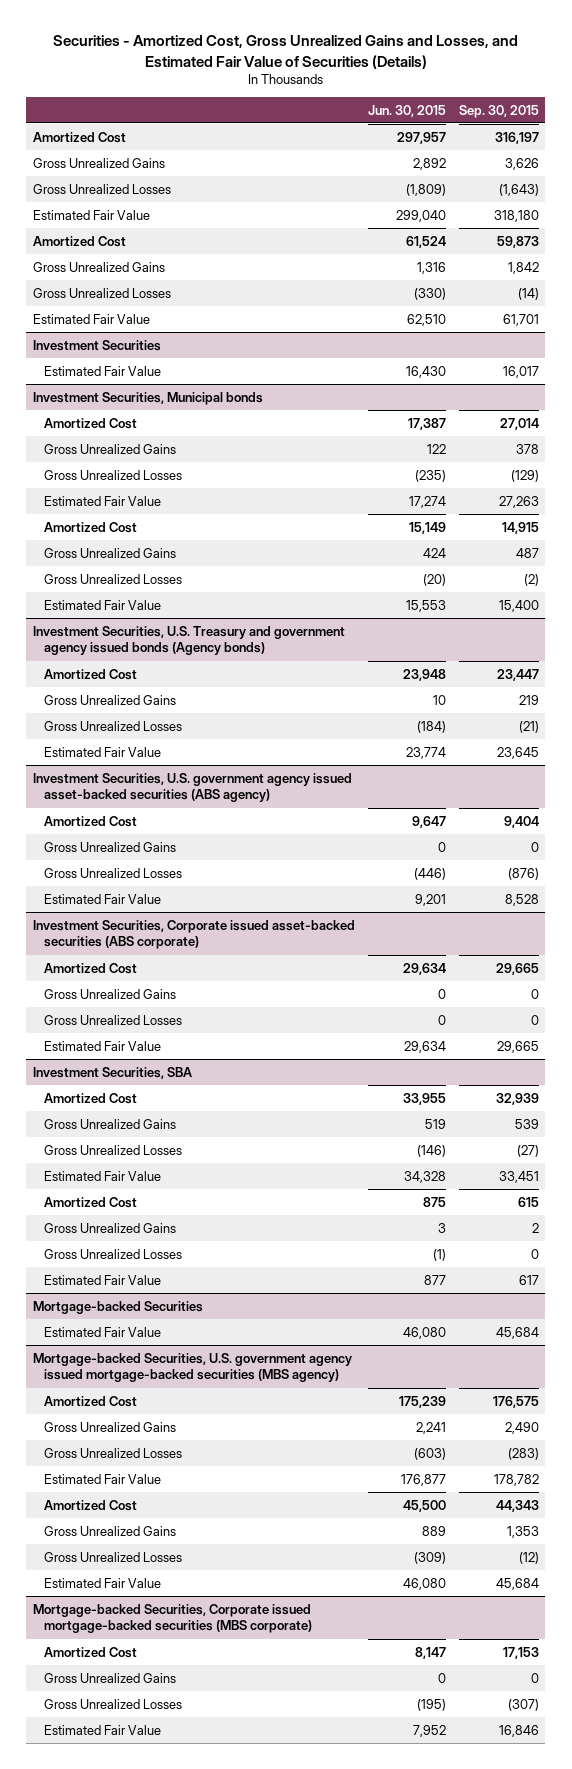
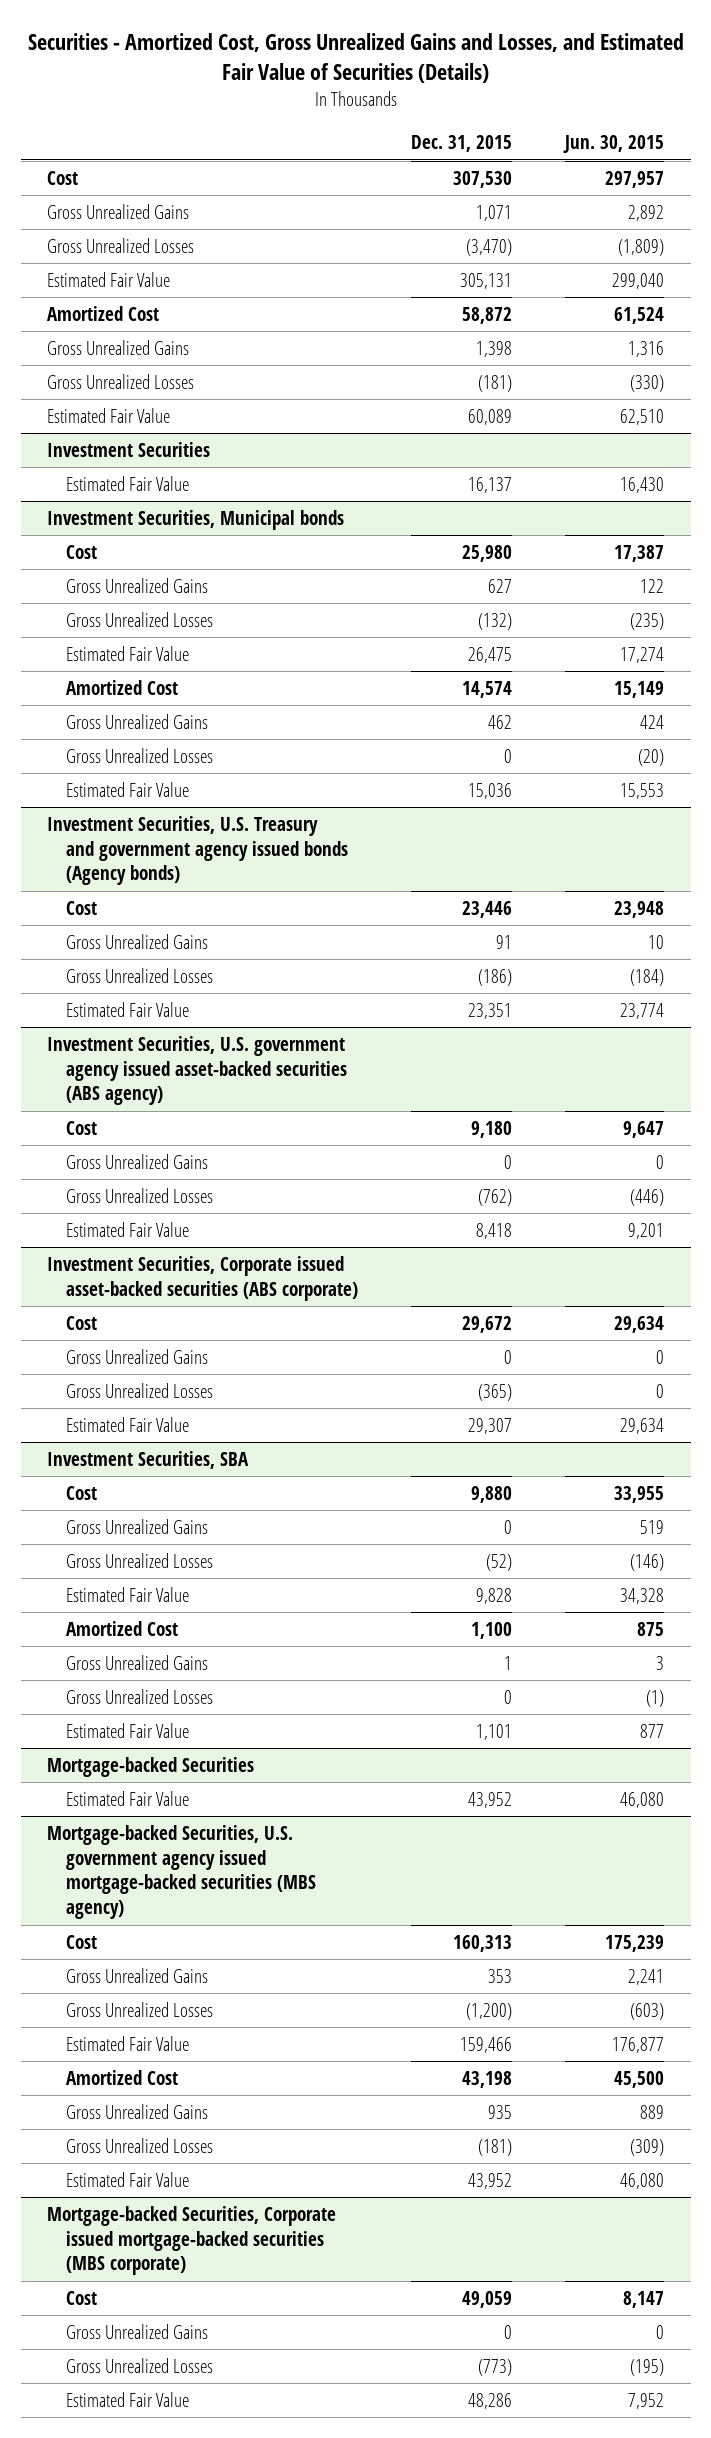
- | Jun. 30, 2015 | Sep. 30, 2015
+ | Dec. 31, 2015 | Jun. 30, 2015
- Amortized Cost | 297,957 | 316,197
+ Cost | 307,530 | 297,957
@ Investment Securities, Municipal bonds
- Amortized Cost | 17,387 | 27,014
+ Cost | 25,980 | 17,387
@ Investment Securities, U.S. Treasury and government agency issued bonds (Agency bonds)
- Amortized Cost | 23,948 | 23,447
+ Cost | 23,446 | 23,948
@ Investment Securities, U.S. government agency issued asset-backed securities (ABS agency)
- Amortized Cost | 9,647 | 9,404
+ Cost | 9,180 | 9,647
@ Investment Securities, Corporate issued asset-backed securities (ABS corporate)
- Amortized Cost | 29,634 | 29,665
+ Cost | 29,672 | 29,634
@ Investment Securities, SBA
- Amortized Cost | 33,955 | 32,939
+ Cost | 9,880 | 33,955
@ Mortgage-backed Securities, U.S. government agency issued mortgage-backed securities (MBS agency)
- Amortized Cost | 175,239 | 176,575
+ Cost | 160,313 | 175,239
@ Mortgage-backed Securities, Corporate issued mortgage-backed securities (MBS corporate)
- Amortized Cost | 8,147 | 17,153
+ Cost | 49,059 | 8,147

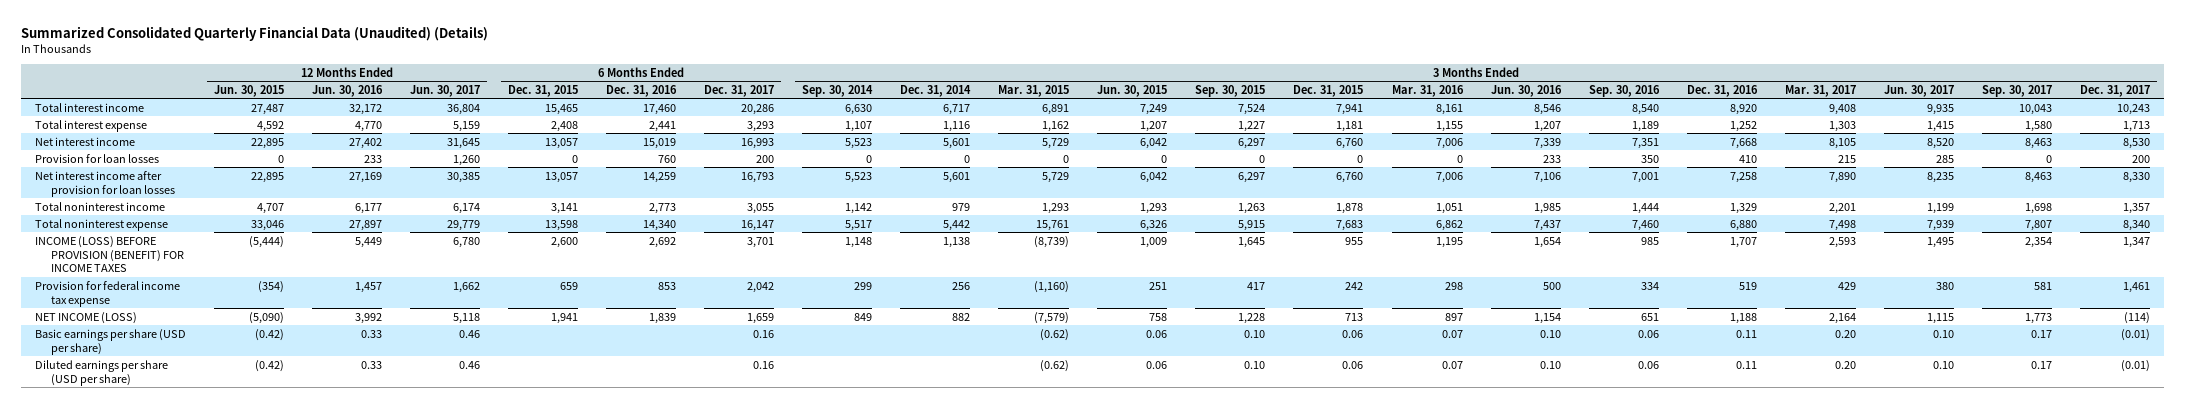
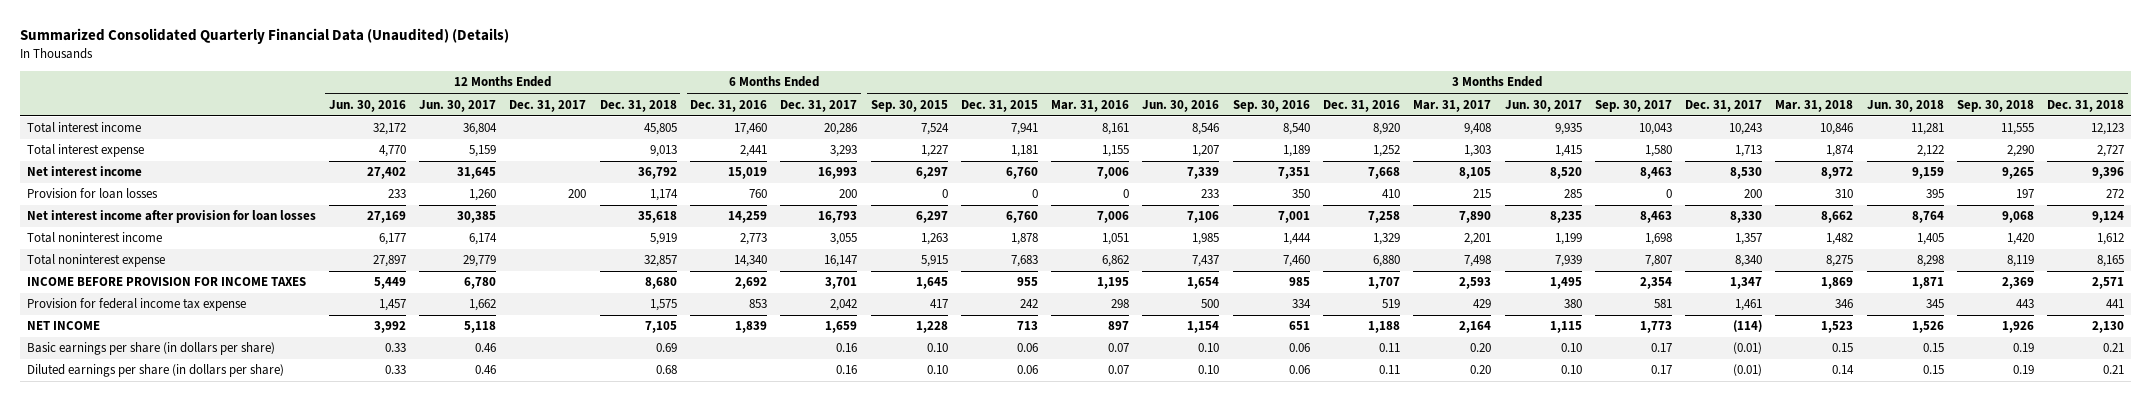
- | 12 Months Ended Jun. 30, 2015 | 12 Months Ended Jun. 30, 2016 | 12 Months Ended Jun. 30, 2017 | 6 Months Ended Dec. 31, 2015 | 6 Months Ended Dec. 31, 2016 | 6 Months Ended Dec. 31, 2017 | 3 Months Ended Sep. 30, 2014 | 3 Months Ended Dec. 31, 2014 | 3 Months Ended Mar. 31, 2015 | 3 Months Ended Jun. 30, 2015 | 3 Months Ended Sep. 30, 2015 | 3 Months Ended Dec. 31, 2015 | 3 Months Ended Mar. 31, 2016 | 3 Months Ended Jun. 30, 2016 | 3 Months Ended Sep. 30, 2016 | 3 Months Ended Dec. 31, 2016 | 3 Months Ended Mar. 31, 2017 | 3 Months Ended Jun. 30, 2017 | 3 Months Ended Sep. 30, 2017 | 3 Months Ended Dec. 31, 2017
+ | 12 Months Ended Jun. 30, 2016 | 12 Months Ended Jun. 30, 2017 | 12 Months Ended Dec. 31, 2017 | 12 Months Ended Dec. 31, 2018 | 6 Months Ended Dec. 31, 2016 | 6 Months Ended Dec. 31, 2017 | 3 Months Ended Sep. 30, 2015 | 3 Months Ended Dec. 31, 2015 | 3 Months Ended Mar. 31, 2016 | 3 Months Ended Jun. 30, 2016 | 3 Months Ended Sep. 30, 2016 | 3 Months Ended Dec. 31, 2016 | 3 Months Ended Mar. 31, 2017 | 3 Months Ended Jun. 30, 2017 | 3 Months Ended Sep. 30, 2017 | 3 Months Ended Dec. 31, 2017 | 3 Months Ended Mar. 31, 2018 | 3 Months Ended Jun. 30, 2018 | 3 Months Ended Sep. 30, 2018 | 3 Months Ended Dec. 31, 2018
- INCOME (LOSS) BEFORE PROVISION (BENEFIT) FOR INCOME TAXES | (5,444) | 5,449 | 6,780 | 2,600 | 2,692 | 3,701 | 1,148 | 1,138 | (8,739) | 1,009 | 1,645 | 955 | 1,195 | 1,654 | 985 | 1,707 | 2,593 | 1,495 | 2,354 | 1,347
+ INCOME BEFORE PROVISION FOR INCOME TAXES | 5,449 | 6,780 | | 8,680 | 2,692 | 3,701 | 1,645 | 955 | 1,195 | 1,654 | 985 | 1,707 | 2,593 | 1,495 | 2,354 | 1,347 | 1,869 | 1,871 | 2,369 | 2,571
- NET INCOME (LOSS) | (5,090) | 3,992 | 5,118 | 1,941 | 1,839 | 1,659 | 849 | 882 | (7,579) | 758 | 1,228 | 713 | 897 | 1,154 | 651 | 1,188 | 2,164 | 1,115 | 1,773 | (114)
- Basic earnings per share (USD per share) | (0.42) | 0.33 | 0.46 | | | 0.16 | | | (0.62) | 0.06 | 0.10 | 0.06 | 0.07 | 0.10 | 0.06 | 0.11 | 0.20 | 0.10 | 0.17 | (0.01)
- Diluted earnings per share (USD per share) | (0.42) | 0.33 | 0.46 | | | 0.16 | | | (0.62) | 0.06 | 0.10 | 0.06 | 0.07 | 0.10 | 0.06 | 0.11 | 0.20 | 0.10 | 0.17 | (0.01)
+ NET INCOME | 3,992 | 5,118 | | 7,105 | 1,839 | 1,659 | 1,228 | 713 | 897 | 1,154 | 651 | 1,188 | 2,164 | 1,115 | 1,773 | (114) | 1,523 | 1,526 | 1,926 | 2,130
+ Basic earnings per share (in dollars per share) | 0.33 | 0.46 | | 0.69 | | 0.16 | 0.10 | 0.06 | 0.07 | 0.10 | 0.06 | 0.11 | 0.20 | 0.10 | 0.17 | (0.01) | 0.15 | 0.15 | 0.19 | 0.21
+ Diluted earnings per share (in dollars per share) | 0.33 | 0.46 | | 0.68 | | 0.16 | 0.10 | 0.06 | 0.07 | 0.10 | 0.06 | 0.11 | 0.20 | 0.10 | 0.17 | (0.01) | 0.14 | 0.15 | 0.19 | 0.21

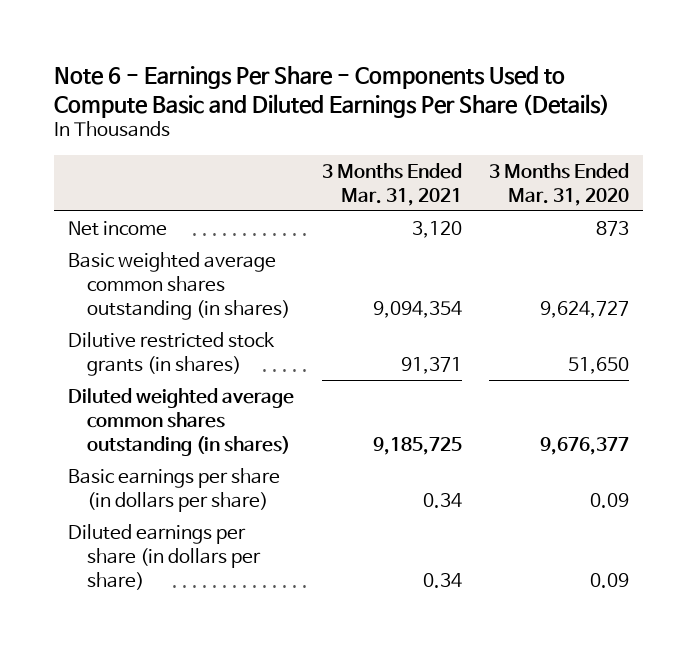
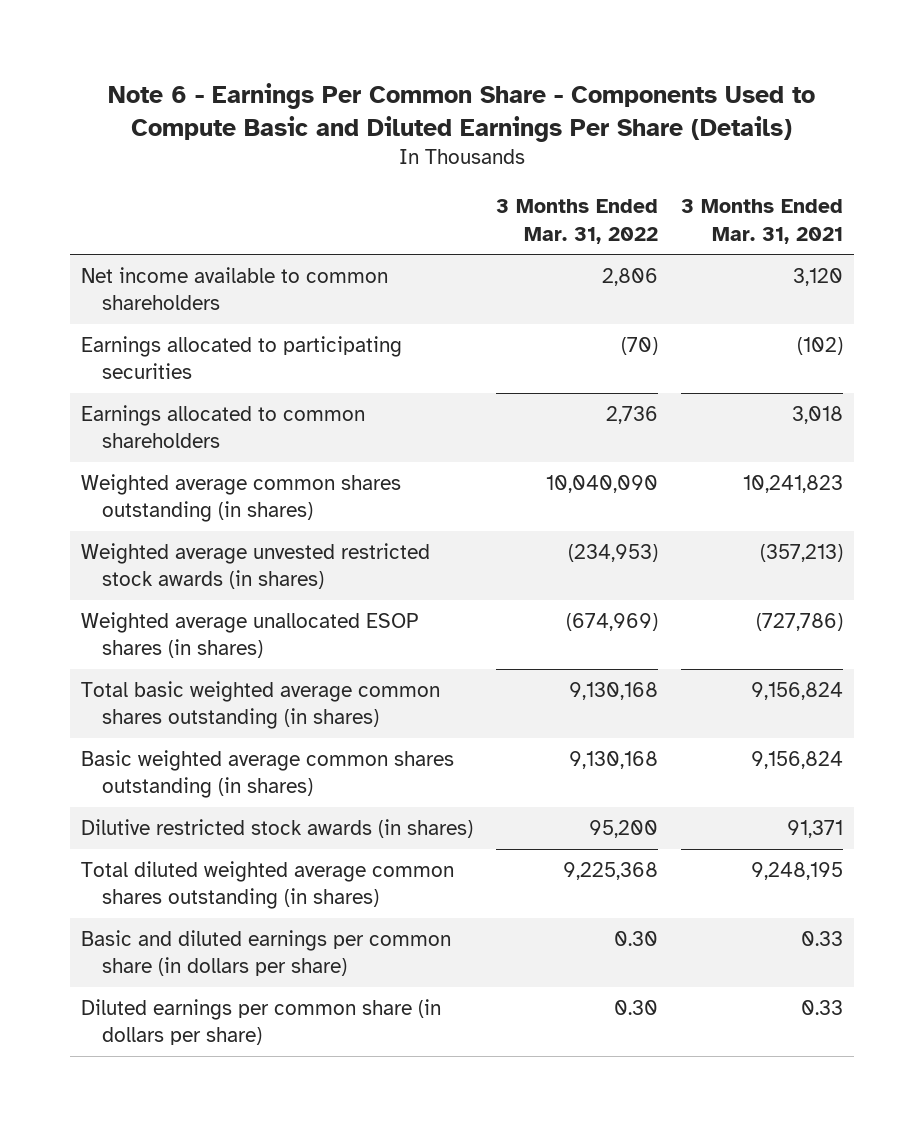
- Note 6 - Earnings Per Share - Components Used to Compute Basic and Diluted Earnings Per Share (Details)
+ Note 6 - Earnings Per Common Share - Components Used to Compute Basic and Diluted Earnings Per Share (Details)
- | 3 Months Ended Mar. 31, 2021 | 3 Months Ended Mar. 31, 2020
+ | 3 Months Ended Mar. 31, 2022 | 3 Months Ended Mar. 31, 2021
- Net income | 3,120 | 873
- Basic weighted average common shares outstanding (in shares) | 9,094,354 | 9,624,727
- Dilutive restricted stock grants (in shares) | 91,371 | 51,650
- Diluted weighted average common shares outstanding (in shares) | 9,185,725 | 9,676,377
- Basic earnings per share (in dollars per share) | 0.34 | 0.09
- Diluted earnings per share (in dollars per share) | 0.34 | 0.09
+ Net income available to common shareholders | 2,806 | 3,120
+ Earnings allocated to participating securities | (70) | (102)
+ Earnings allocated to common shareholders | 2,736 | 3,018
+ Weighted average common shares outstanding (in shares) | 10,040,090 | 10,241,823
+ Weighted average unvested restricted stock awards (in shares) | (234,953) | (357,213)
+ Weighted average unallocated ESOP shares (in shares) | (674,969) | (727,786)
+ Total basic weighted average common shares outstanding (in shares) | 9,130,168 | 9,156,824
+ Basic weighted average common shares outstanding (in shares) | 9,130,168 | 9,156,824
+ Dilutive restricted stock awards (in shares) | 95,200 | 91,371
+ Total diluted weighted average common shares outstanding (in shares) | 9,225,368 | 9,248,195
+ Basic and diluted earnings per common share (in dollars per share) | 0.30 | 0.33
+ Diluted earnings per common share (in dollars per share) | 0.30 | 0.33

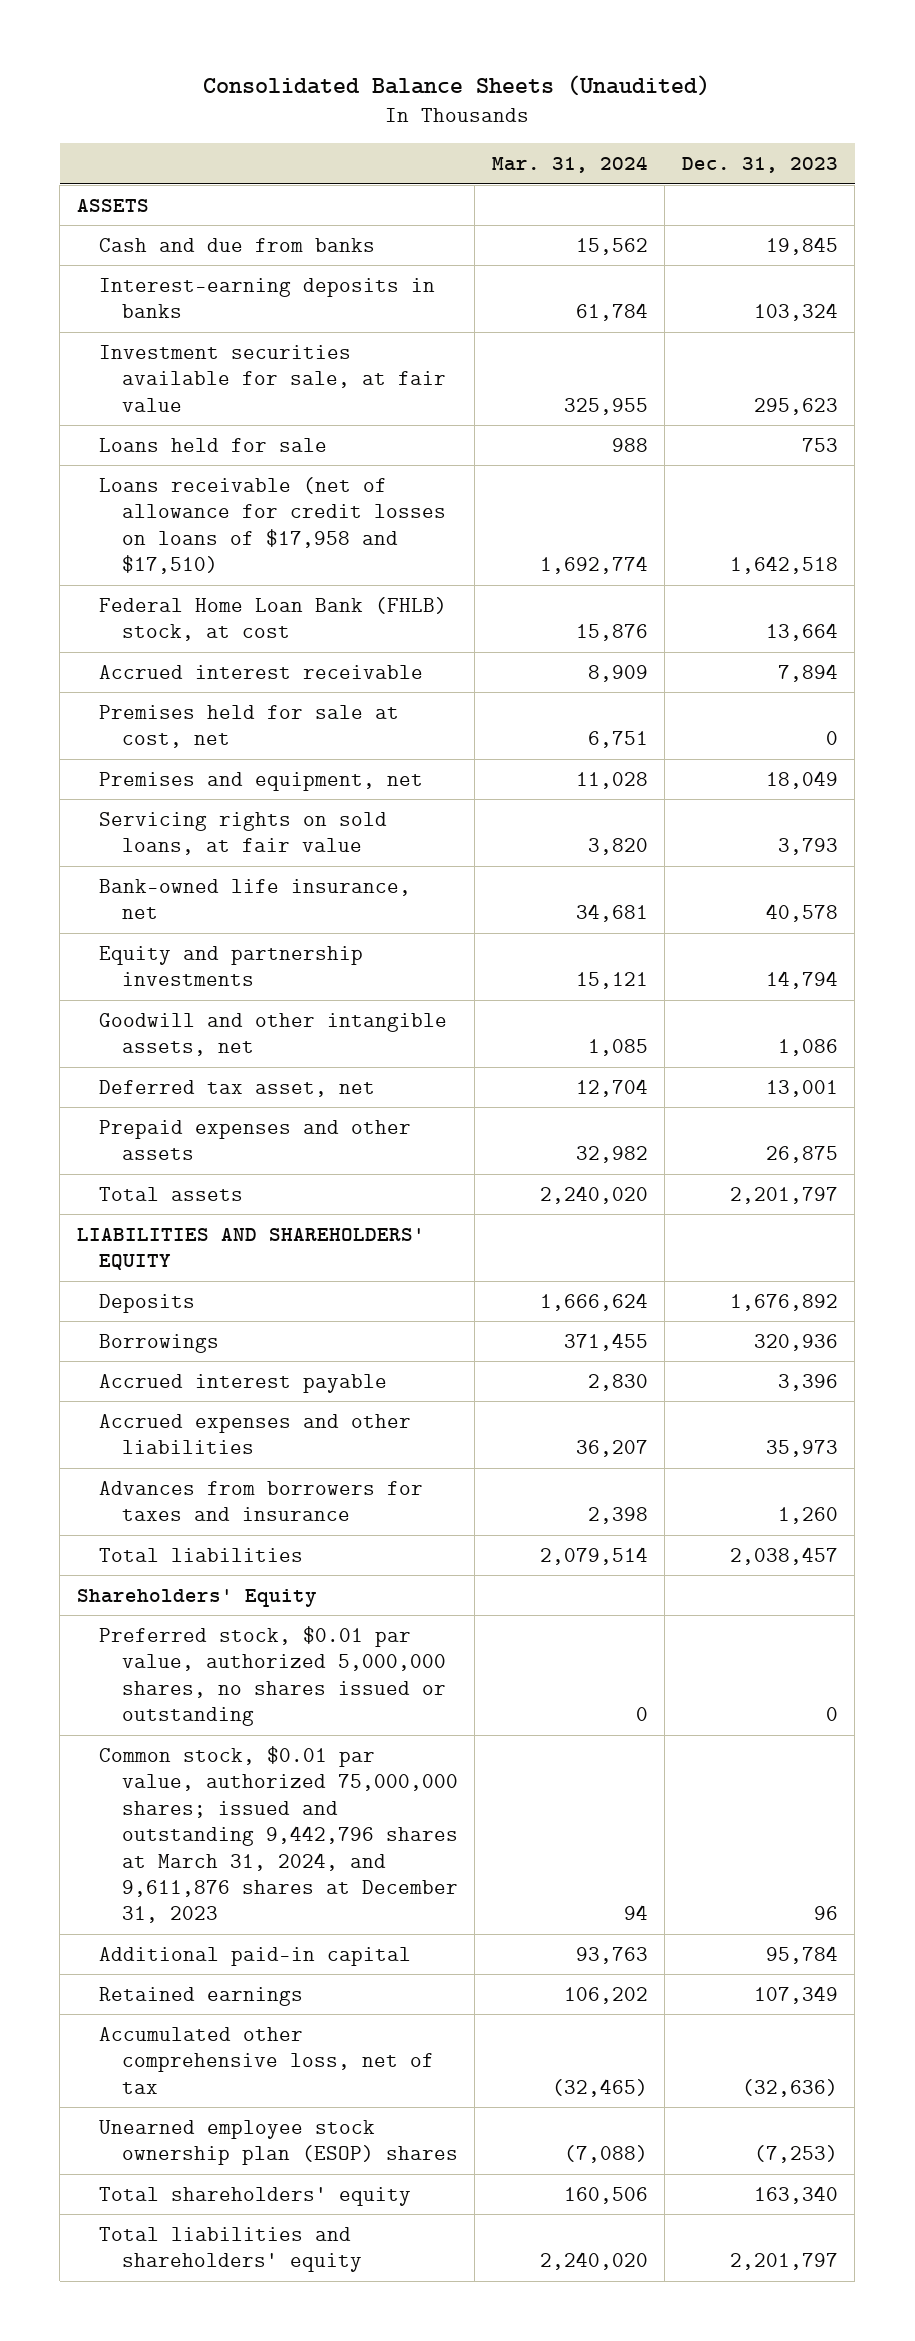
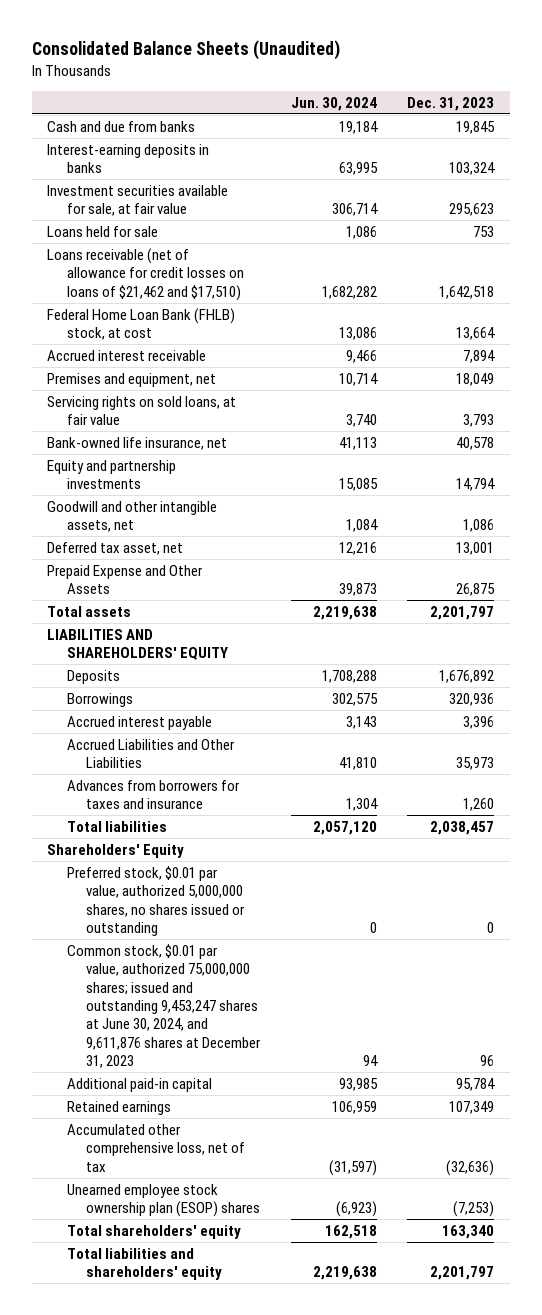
- | Mar. 31, 2024 | Dec. 31, 2023
+ | Jun. 30, 2024 | Dec. 31, 2023
- ASSETS
- Loans receivable (net of allowance for credit losses on loans of $17,958 and $17,510) | 1,692,774 | 1,642,518
+ Loans receivable (net of allowance for credit losses on loans of $21,462 and $17,510) | 1,682,282 | 1,642,518
- Premises held for sale at cost, net | 6,751 | 0
- Prepaid expenses and other assets | 32,982 | 26,875
+ Prepaid Expense and Other Assets | 39,873 | 26,875
- Accrued expenses and other liabilities | 36,207 | 35,973
+ Accrued Liabilities and Other Liabilities | 41,810 | 35,973
- Common stock, $0.01 par value, authorized 75,000,000 shares; issued and outstanding 9,442,796 shares at March 31, 2024, and 9,611,876 shares at December 31, 2023 | 94 | 96
+ Common stock, $0.01 par value, authorized 75,000,000 shares; issued and outstanding 9,453,247 shares at June 30, 2024, and 9,611,876 shares at December 31, 2023 | 94 | 96

